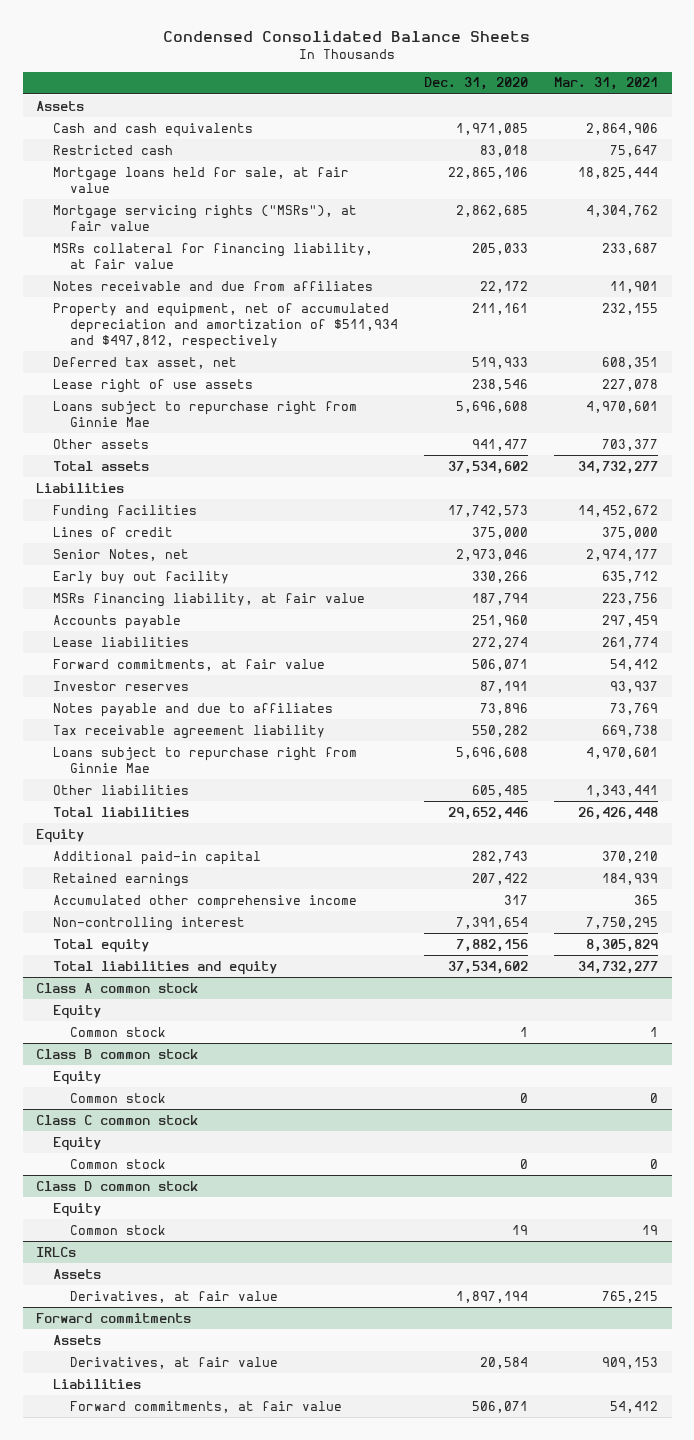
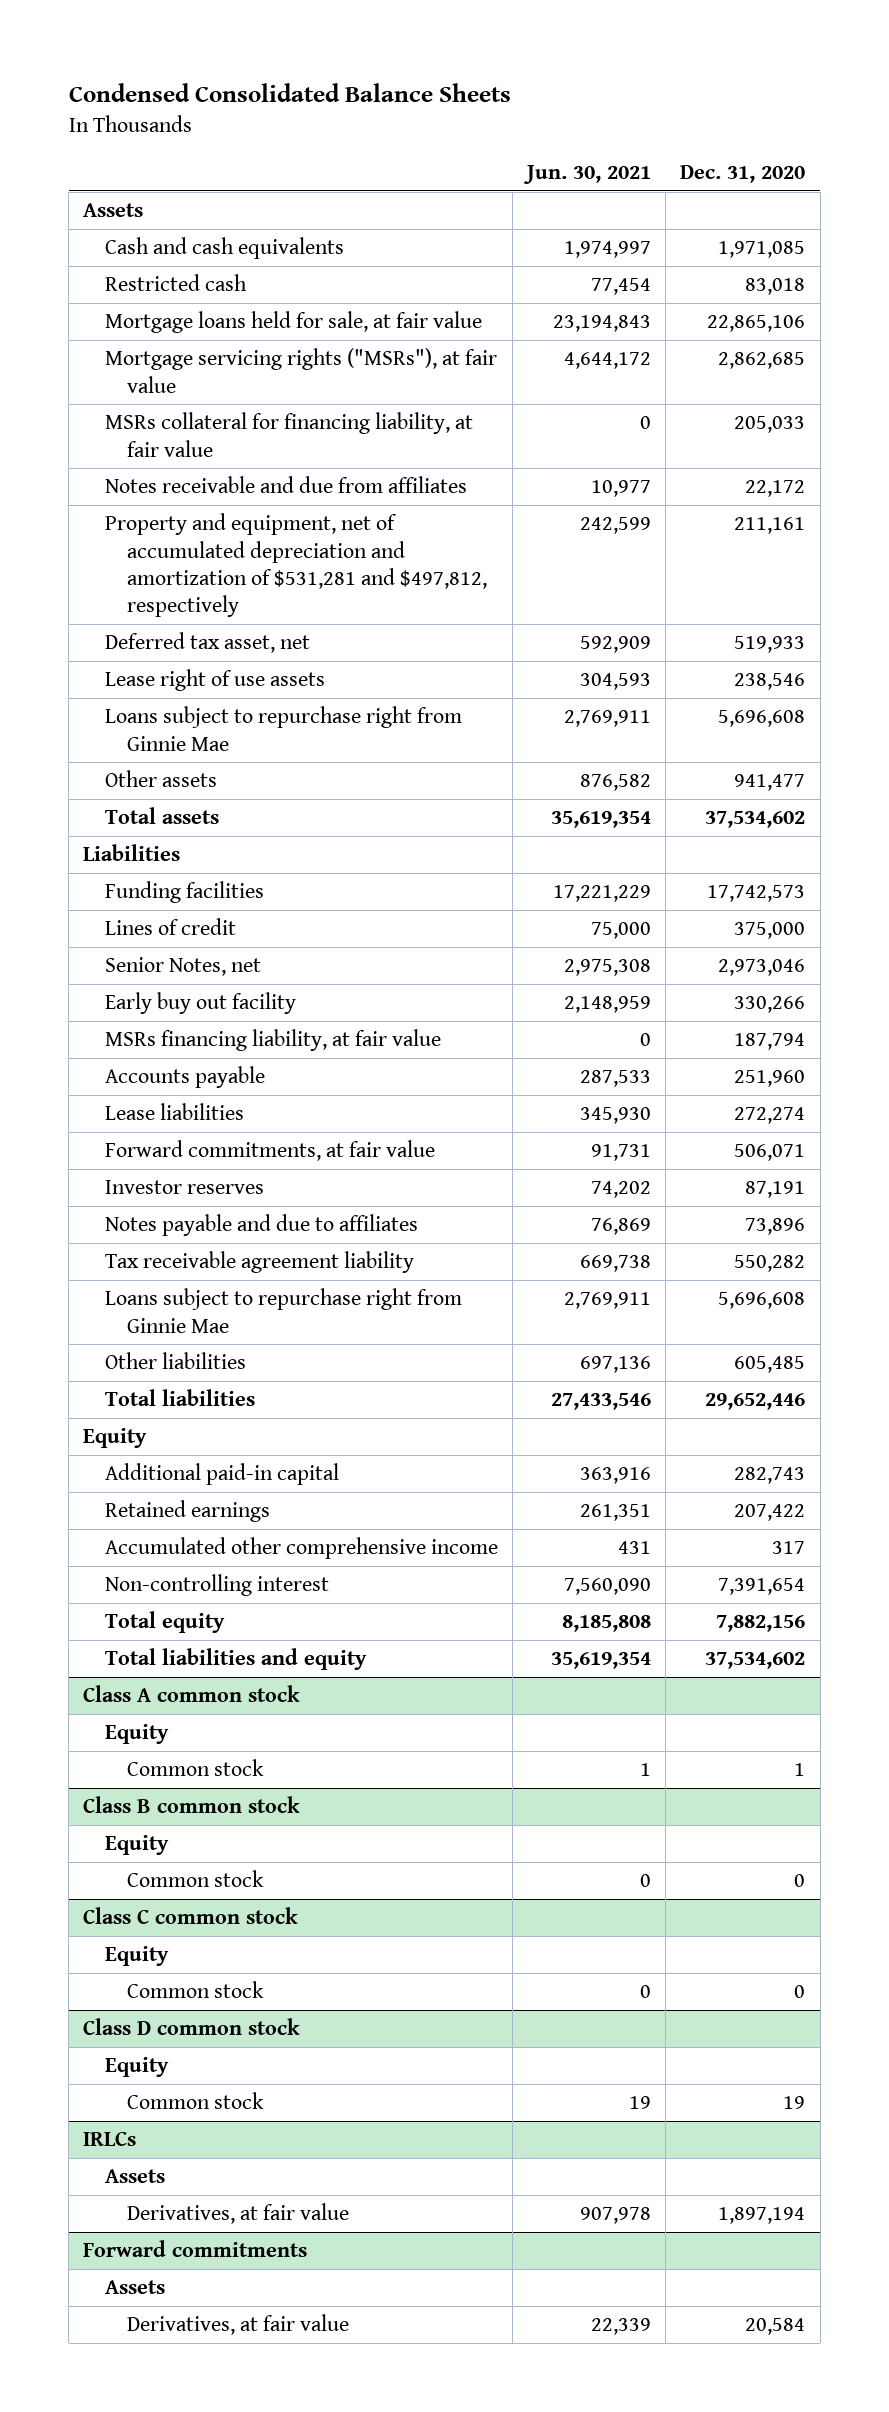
- | Dec. 31, 2020 | Mar. 31, 2021
+ | Jun. 30, 2021 | Dec. 31, 2020
- Property and equipment, net of accumulated depreciation and amortization of $511,934 and $497,812, respectively | 211,161 | 232,155
+ Property and equipment, net of accumulated depreciation and amortization of $531,281 and $497,812, respectively | 242,599 | 211,161
@ Forward commitments
- Liabilities
- Forward commitments, at fair value | 506,071 | 54,412

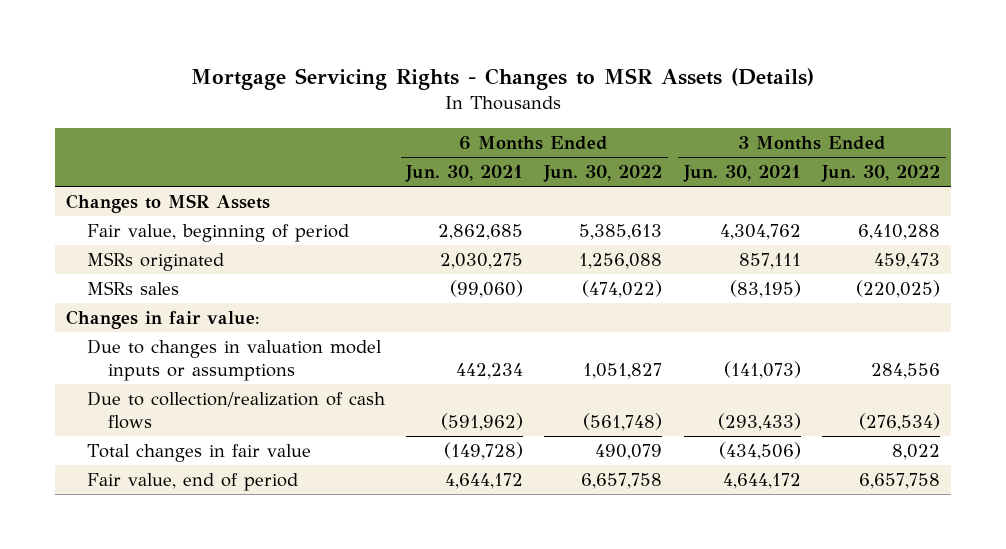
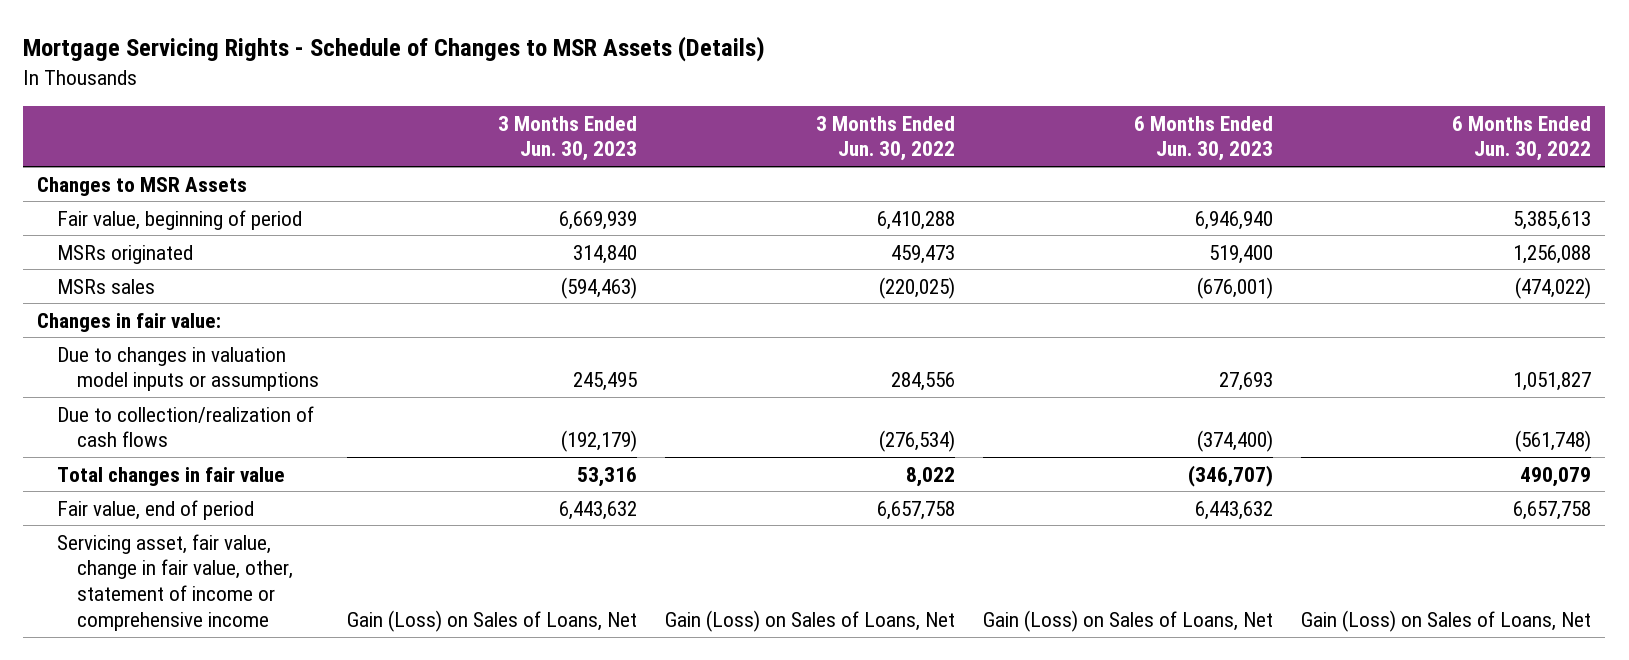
- Mortgage Servicing Rights - Changes to MSR Assets (Details)
+ Mortgage Servicing Rights - Schedule of Changes to MSR Assets (Details)
- | 6 Months Ended Jun. 30, 2021 | 6 Months Ended Jun. 30, 2022 | 3 Months Ended Jun. 30, 2021 | 3 Months Ended Jun. 30, 2022
+ | 3 Months Ended Jun. 30, 2023 | 3 Months Ended Jun. 30, 2022 | 6 Months Ended Jun. 30, 2023 | 6 Months Ended Jun. 30, 2022
+ Servicing asset, fair value, change in fair value, other, statement of income or comprehensive income | Gain (Loss) on Sales of Loans, Net | Gain (Loss) on Sales of Loans, Net | Gain (Loss) on Sales of Loans, Net | Gain (Loss) on Sales of Loans, Net

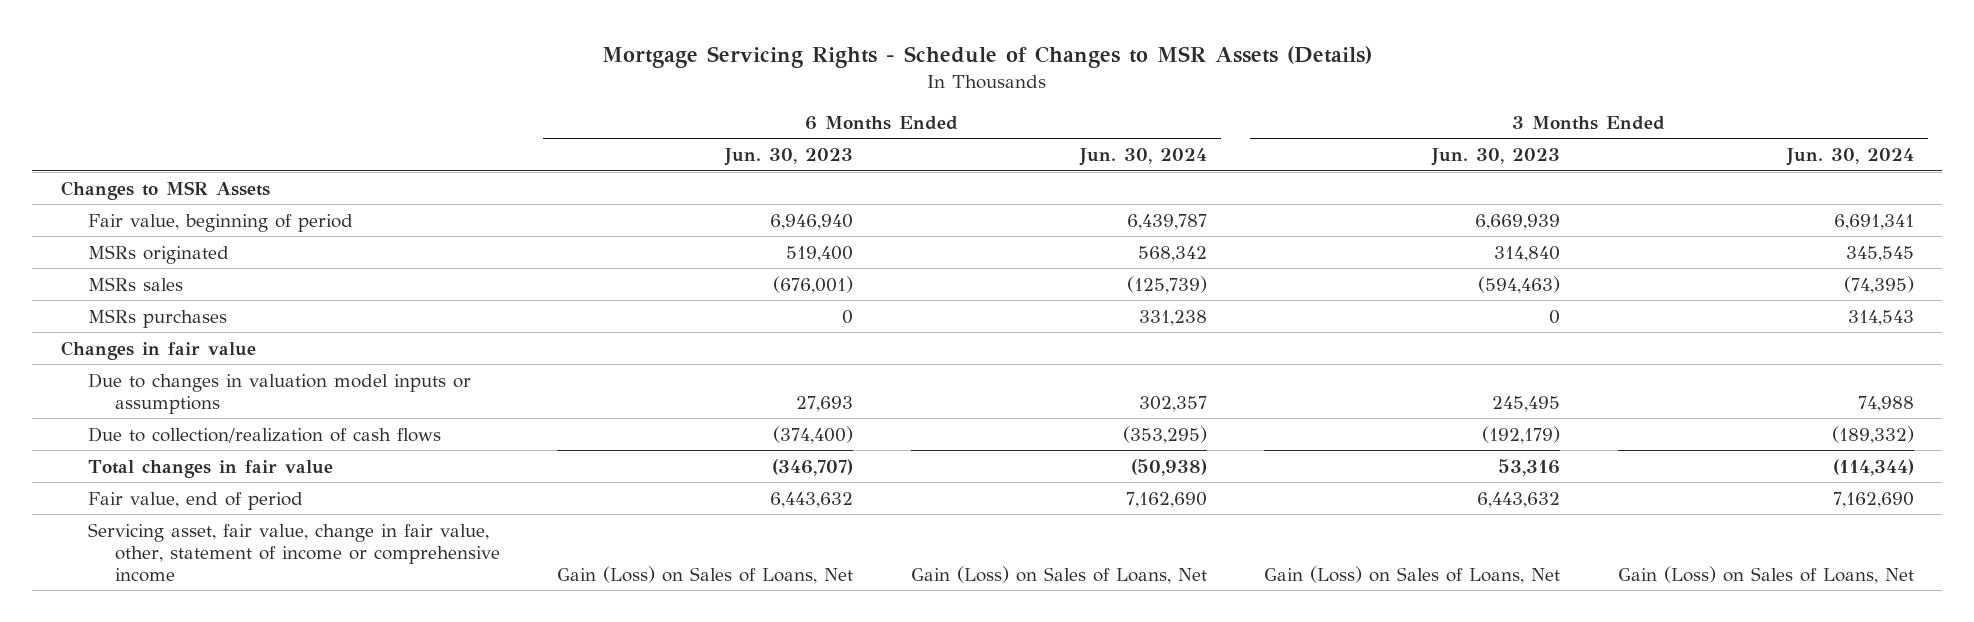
- | 3 Months Ended Jun. 30, 2023 | 3 Months Ended Jun. 30, 2022 | 6 Months Ended Jun. 30, 2023 | 6 Months Ended Jun. 30, 2022
+ | 6 Months Ended Jun. 30, 2023 | 6 Months Ended Jun. 30, 2024 | 3 Months Ended Jun. 30, 2023 | 3 Months Ended Jun. 30, 2024
- Changes in fair value:
+ MSRs purchases | 0 | 331,238 | 0 | 314,543
+ Changes in fair value

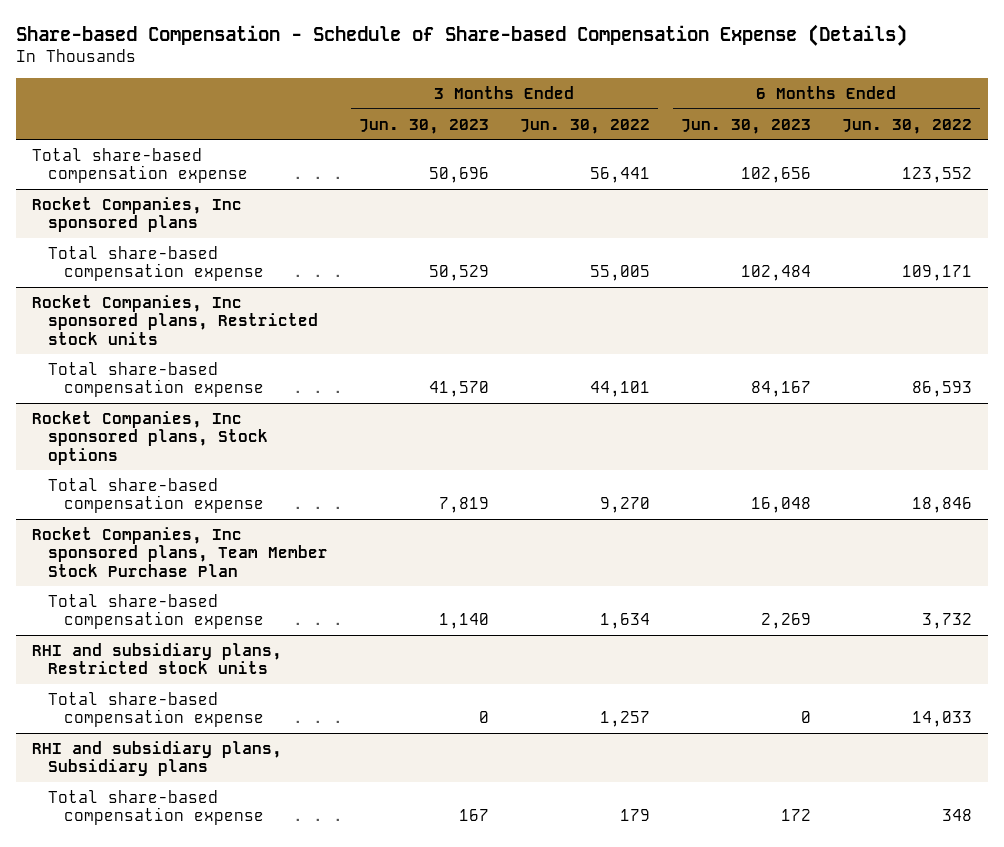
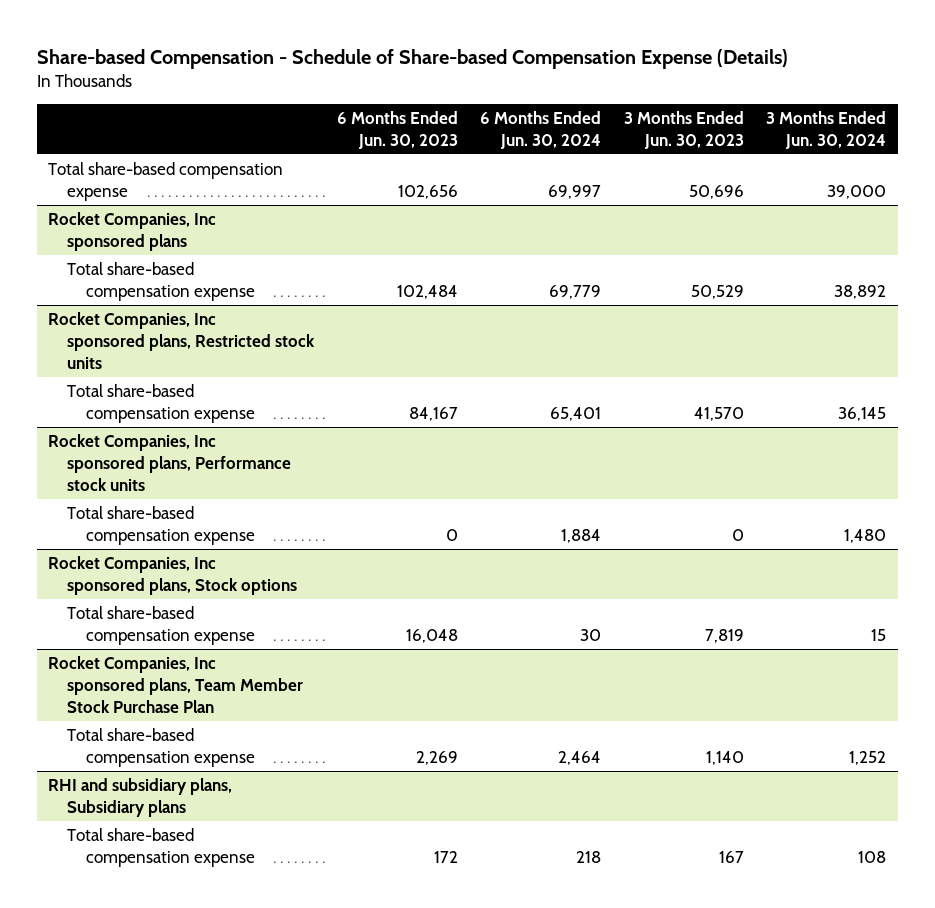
- | 3 Months Ended Jun. 30, 2023 | 3 Months Ended Jun. 30, 2022 | 6 Months Ended Jun. 30, 2023 | 6 Months Ended Jun. 30, 2022
+ | 6 Months Ended Jun. 30, 2023 | 6 Months Ended Jun. 30, 2024 | 3 Months Ended Jun. 30, 2023 | 3 Months Ended Jun. 30, 2024
+ Rocket Companies, Inc sponsored plans, Performance stock units
+ Total share-based compensation expense | 0 | 1,884 | 0 | 1,480
- RHI and subsidiary plans, Restricted stock units
- Total share-based compensation expense | 0 | 1,257 | 0 | 14,033

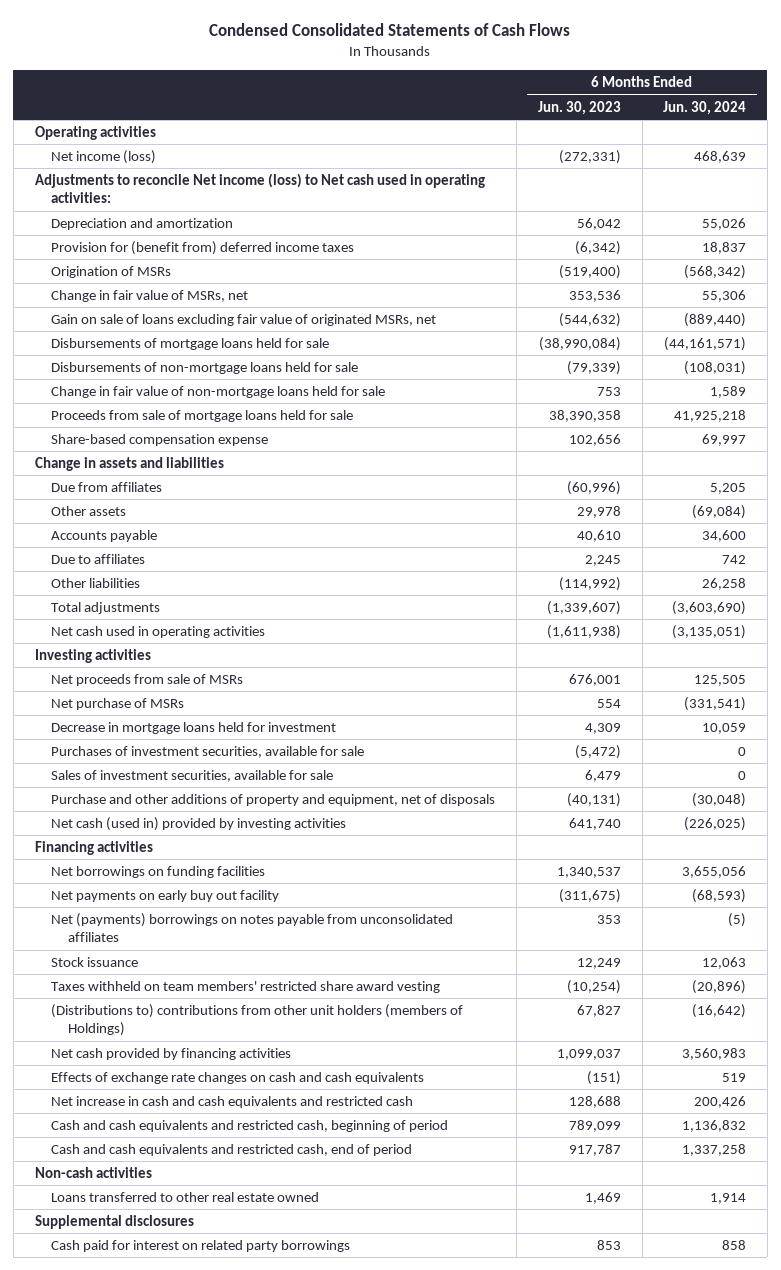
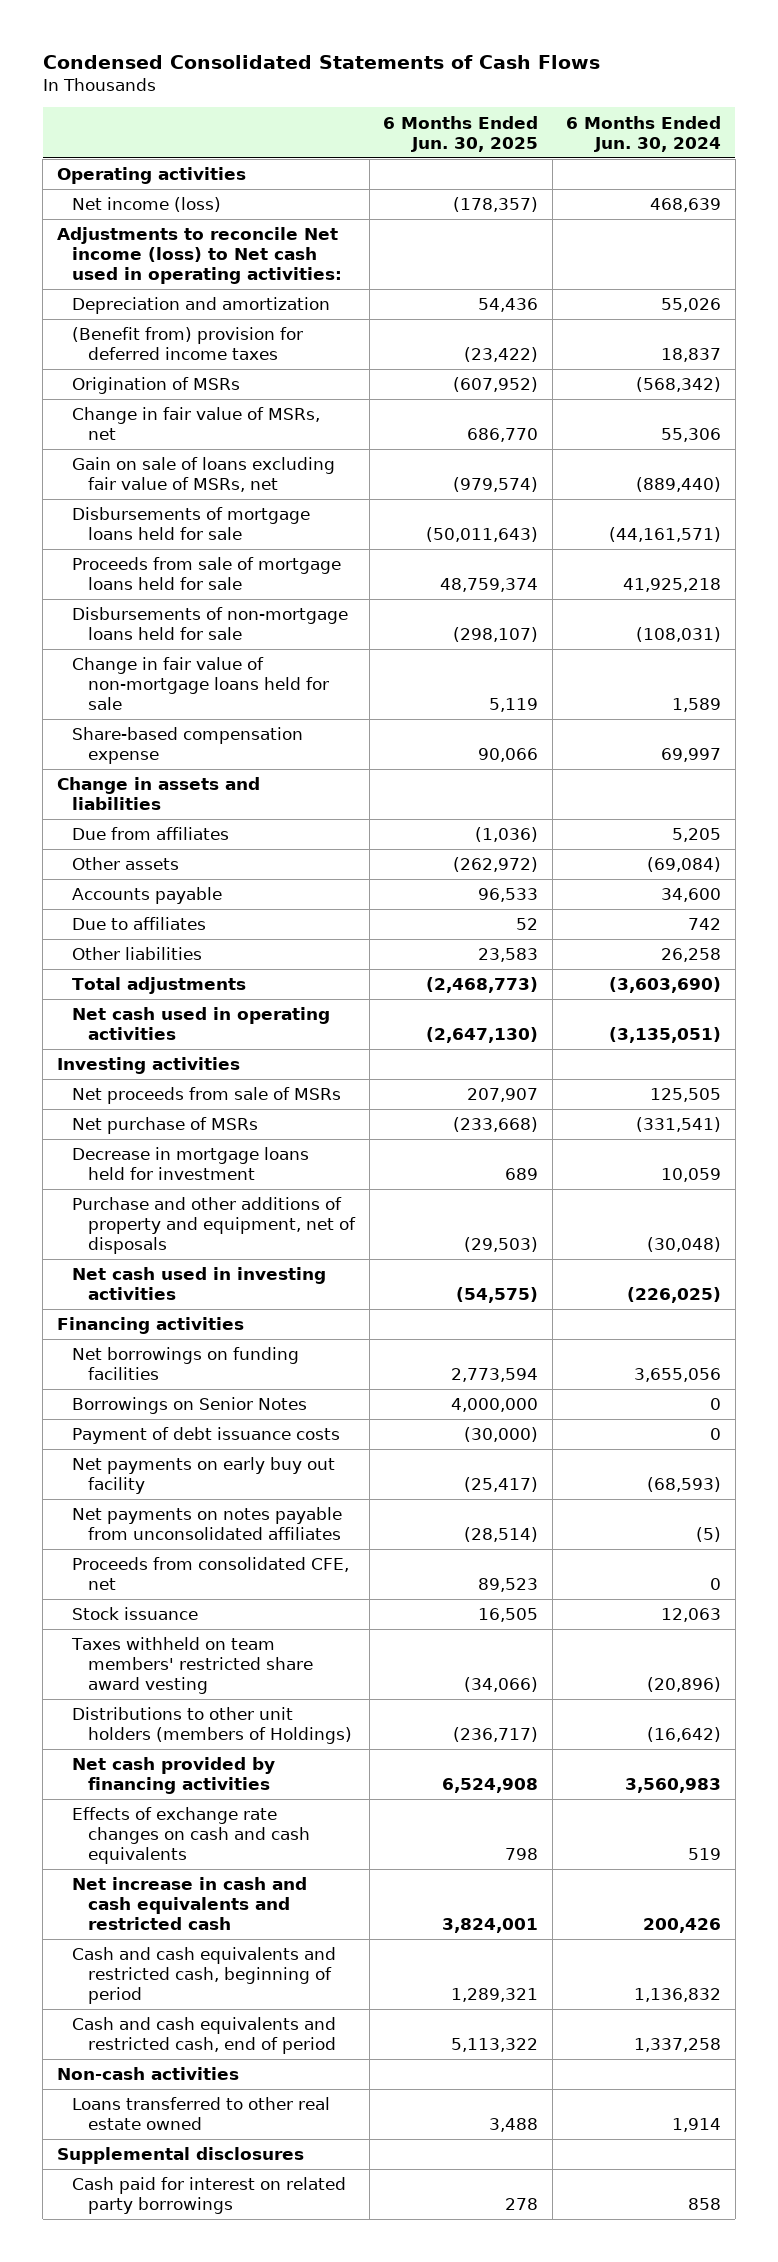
- | 6 Months Ended Jun. 30, 2023 | 6 Months Ended Jun. 30, 2024
+ | 6 Months Ended Jun. 30, 2025 | 6 Months Ended Jun. 30, 2024
- Provision for (benefit from) deferred income taxes | (6,342) | 18,837
+ (Benefit from) provision for deferred income taxes | (23,422) | 18,837
- Gain on sale of loans excluding fair value of originated MSRs, net | (544,632) | (889,440)
+ Gain on sale of loans excluding fair value of MSRs, net | (979,574) | (889,440)
moved up: Proceeds from sale of mortgage loans held for sale | 48,759,374 | 41,925,218
- Purchases of investment securities, available for sale | (5,472) | 0
- Sales of investment securities, available for sale | 6,479 | 0
- Net cash (used in) provided by investing activities | 641,740 | (226,025)
+ Net cash used in investing activities | (54,575) | (226,025)
+ Borrowings on Senior Notes | 4,000,000 | 0
+ Payment of debt issuance costs | (30,000) | 0
- Net (payments) borrowings on notes payable from unconsolidated affiliates | 353 | (5)
+ Net payments on notes payable from unconsolidated affiliates | (28,514) | (5)
+ Proceeds from consolidated CFE, net | 89,523 | 0
- (Distributions to) contributions from other unit holders (members of Holdings) | 67,827 | (16,642)
+ Distributions to other unit holders (members of Holdings) | (236,717) | (16,642)

